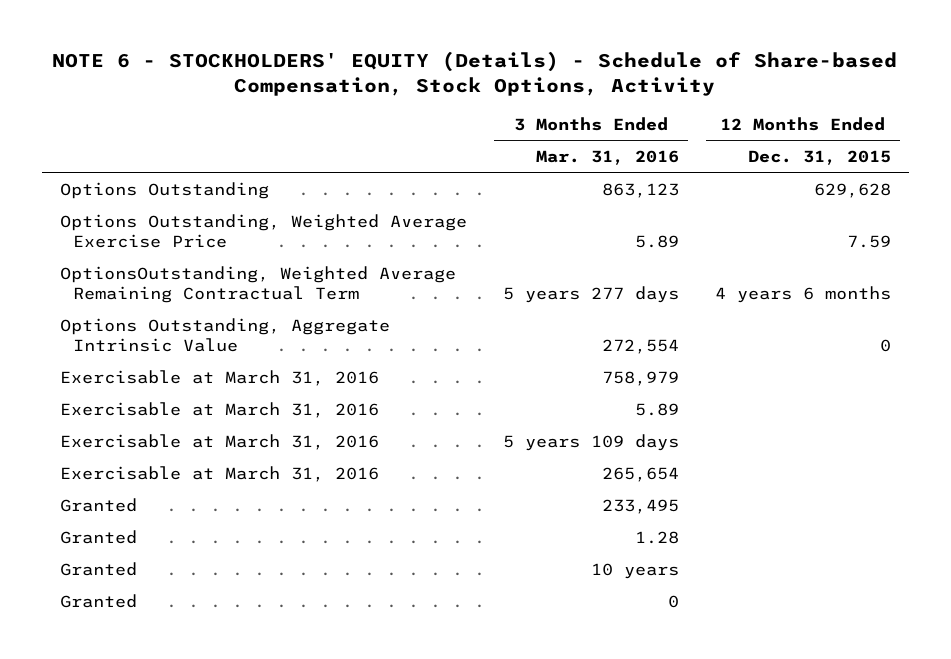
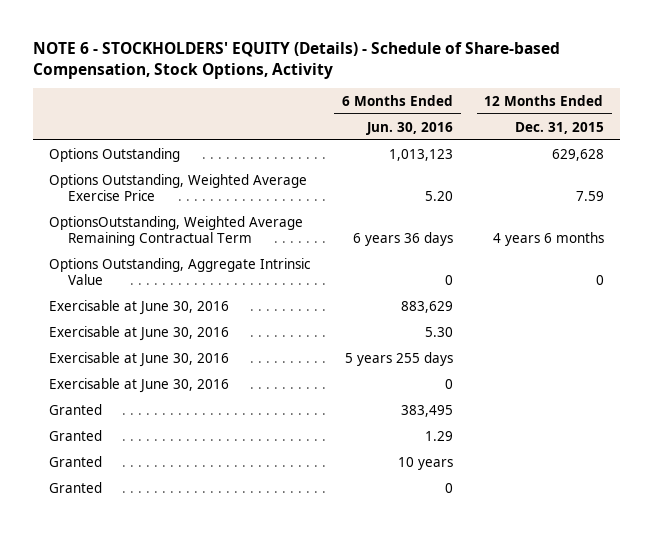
- | 3 Months Ended Mar. 31, 2016 | 12 Months Ended Dec. 31, 2015
+ | 6 Months Ended Jun. 30, 2016 | 12 Months Ended Dec. 31, 2015
- Exercisable at March 31, 2016 | 758,979 |
- Exercisable at March 31, 2016 | 5.89 |
- Exercisable at March 31, 2016 | 5 years 109 days |
- Exercisable at March 31, 2016 | 265,654 |
+ Exercisable at June 30, 2016 | 883,629 |
+ Exercisable at June 30, 2016 | 5.30 |
+ Exercisable at June 30, 2016 | 5 years 255 days |
+ Exercisable at June 30, 2016 | 0 |

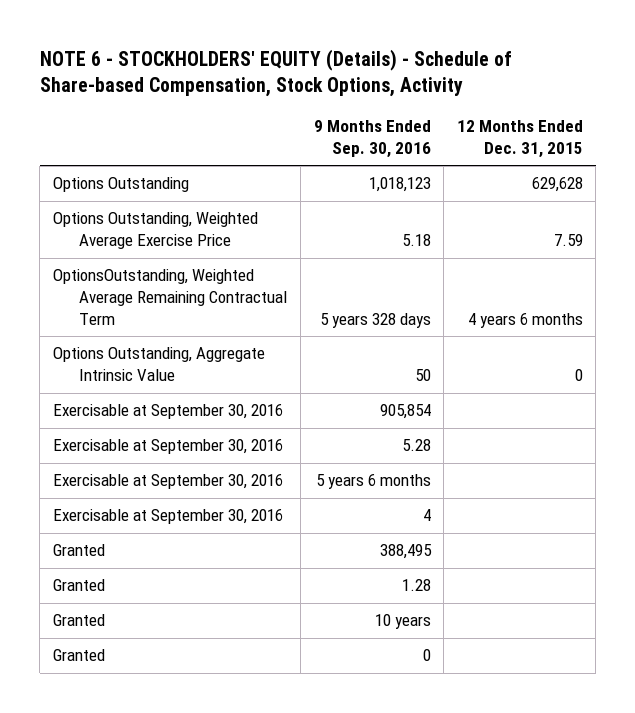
- | 6 Months Ended Jun. 30, 2016 | 12 Months Ended Dec. 31, 2015
+ | 9 Months Ended Sep. 30, 2016 | 12 Months Ended Dec. 31, 2015
- Exercisable at June 30, 2016 | 883,629 |
- Exercisable at June 30, 2016 | 5.30 |
- Exercisable at June 30, 2016 | 5 years 255 days |
- Exercisable at June 30, 2016 | 0 |
+ Exercisable at September 30, 2016 | 905,854 |
+ Exercisable at September 30, 2016 | 5.28 |
+ Exercisable at September 30, 2016 | 5 years 6 months |
+ Exercisable at September 30, 2016 | 4 |

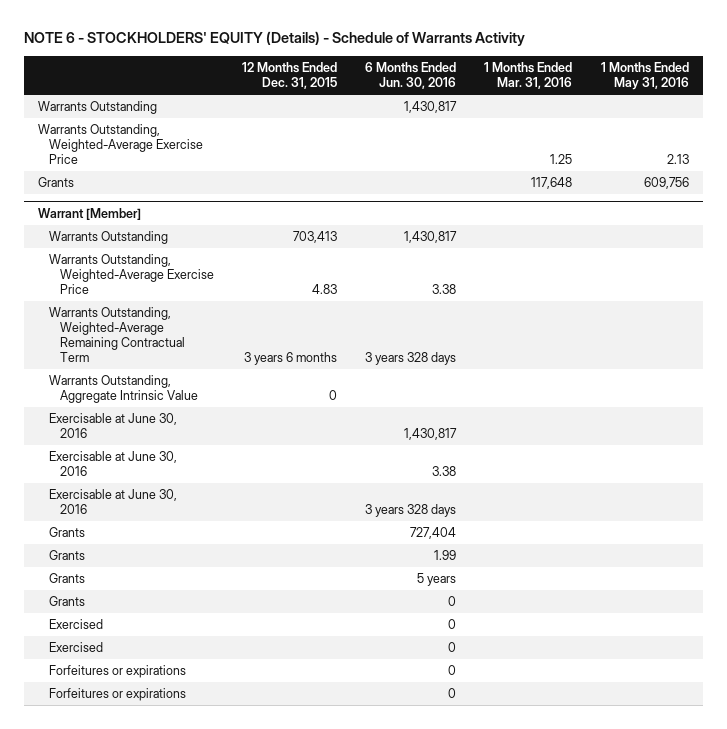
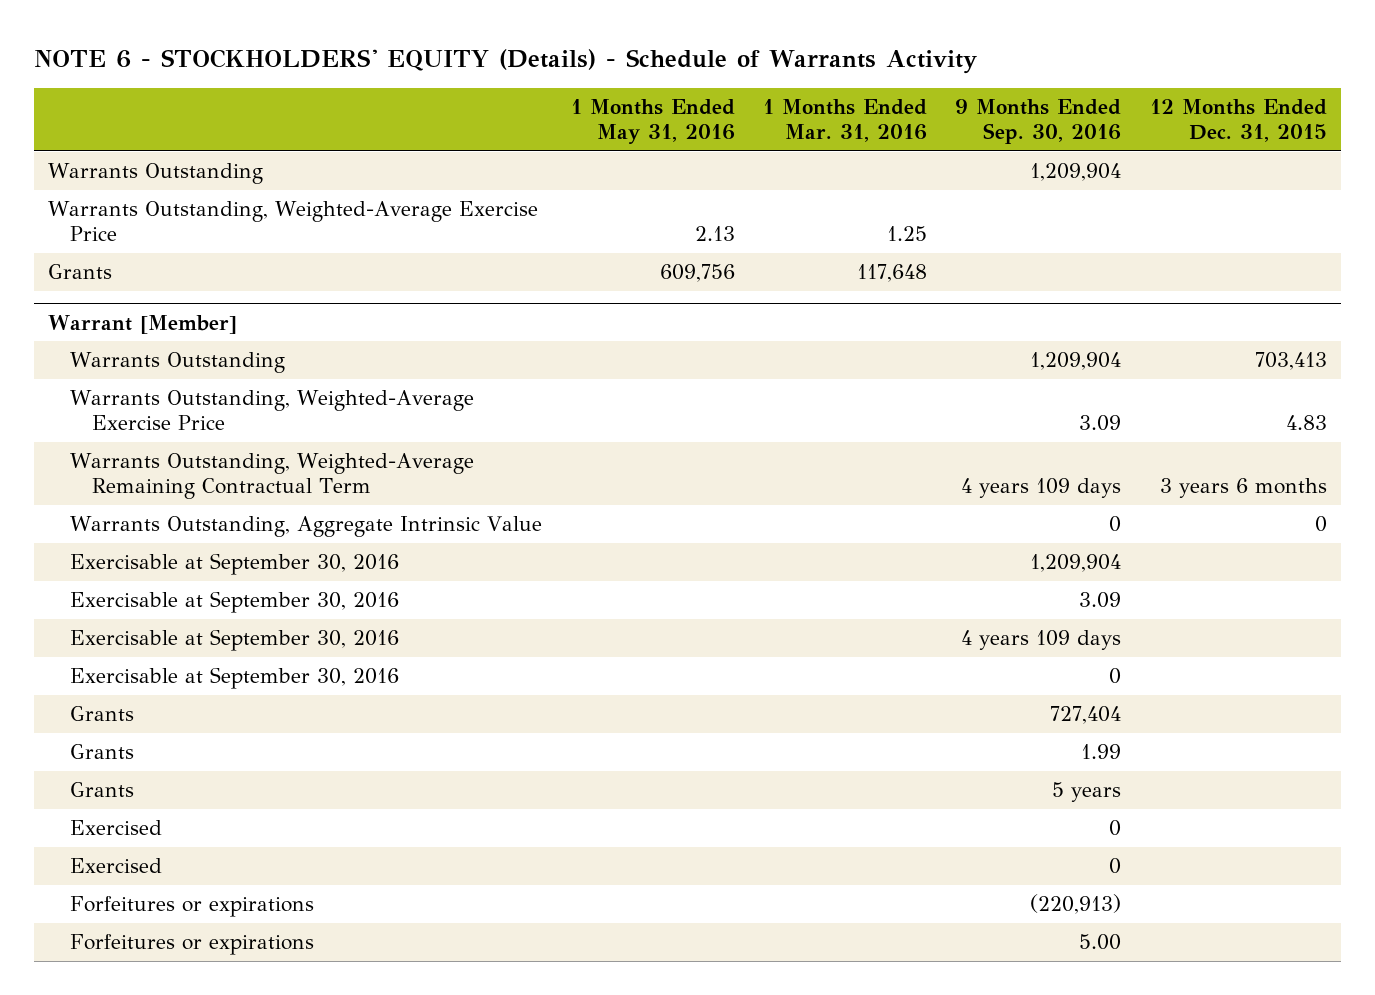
- | 12 Months Ended Dec. 31, 2015 | 6 Months Ended Jun. 30, 2016 | 1 Months Ended Mar. 31, 2016 | 1 Months Ended May 31, 2016
+ | 1 Months Ended May 31, 2016 | 1 Months Ended Mar. 31, 2016 | 9 Months Ended Sep. 30, 2016 | 12 Months Ended Dec. 31, 2015
@ Warrant [Member]
- Exercisable at June 30, 2016 | | 1,430,817 | |
- Exercisable at June 30, 2016 | | 3.38 | |
- Exercisable at June 30, 2016 | | 3 years 328 days | |
- Grants | | 727,404 | |
+ Exercisable at September 30, 2016 | | | 1,209,904 |
+ Exercisable at September 30, 2016 | | | 3.09 |
+ Exercisable at September 30, 2016 | | | 4 years 109 days |
+ Exercisable at September 30, 2016 | | | 0 |

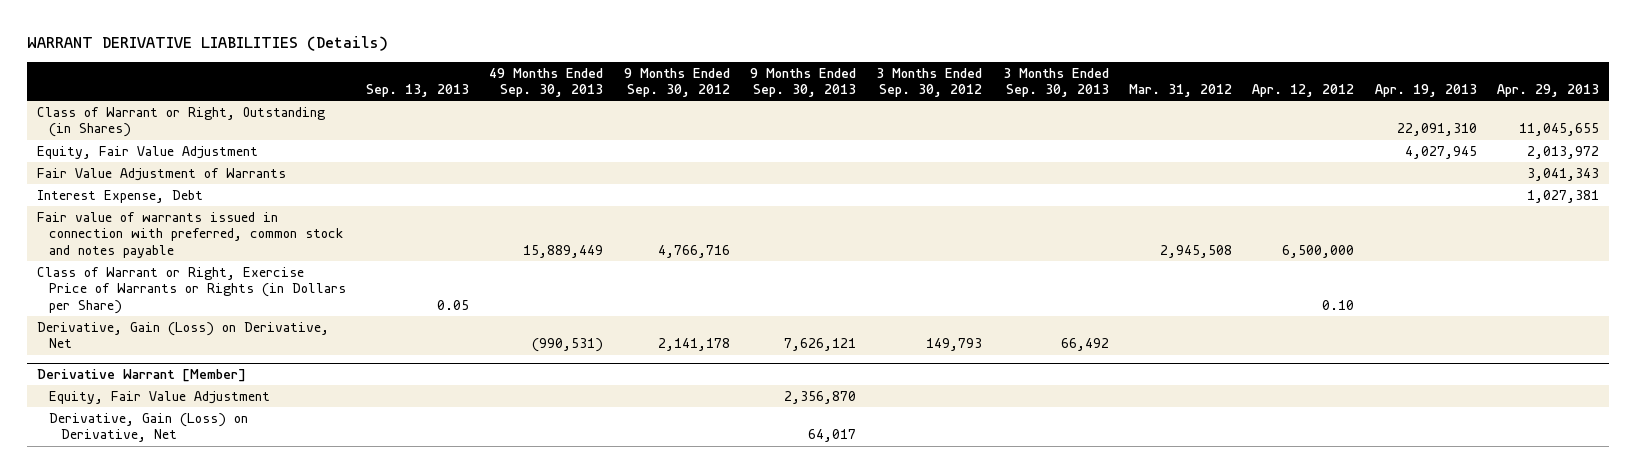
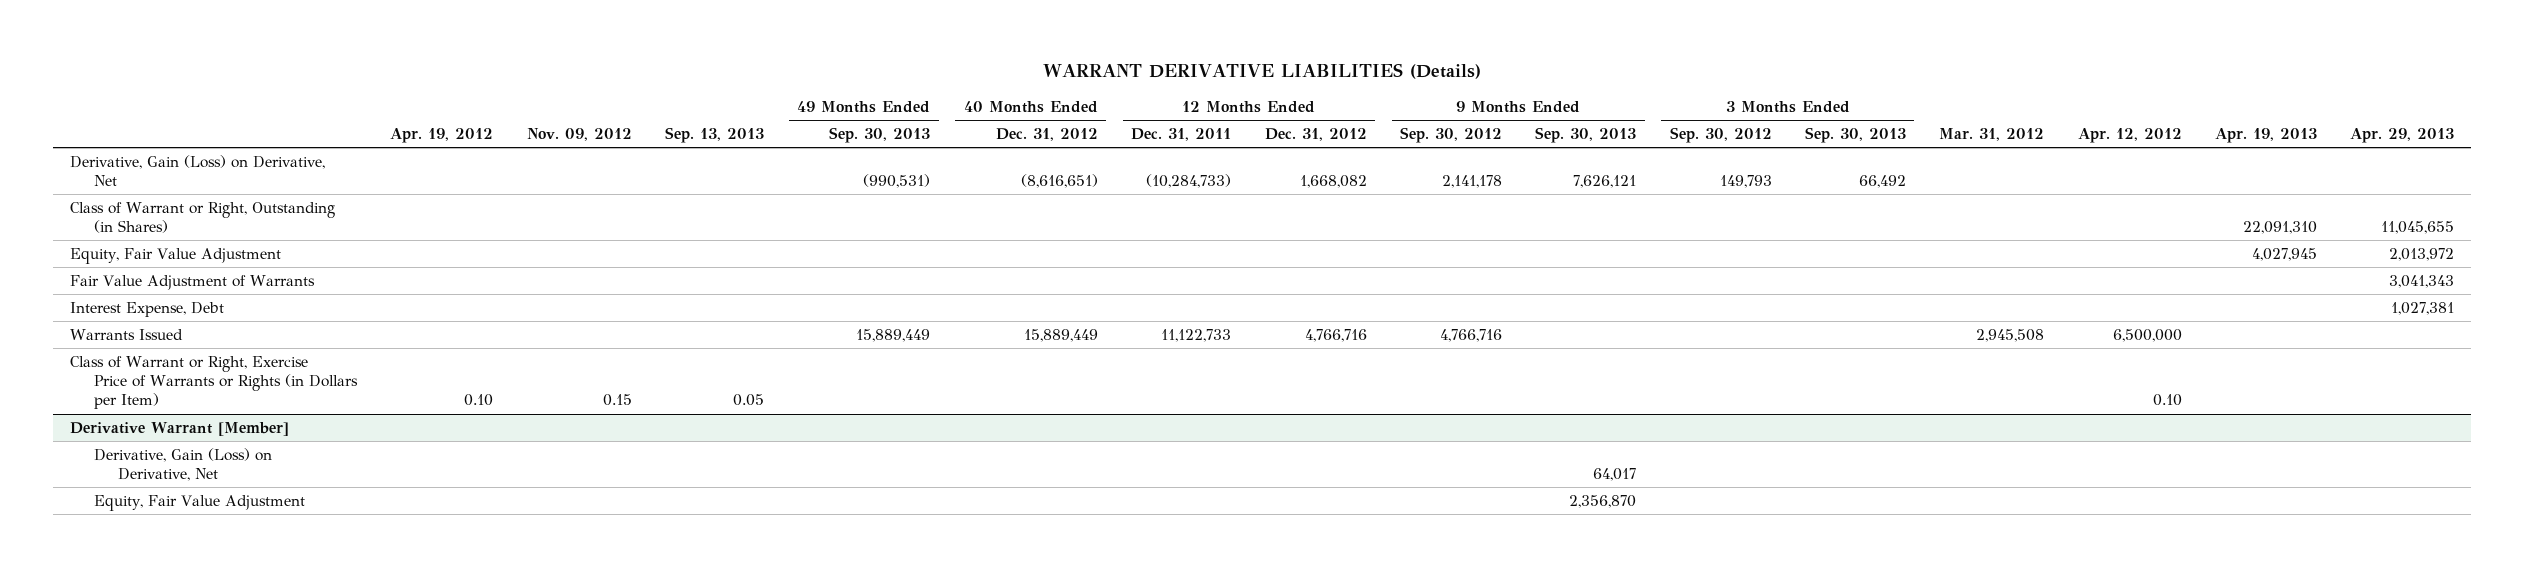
- | Sep. 13, 2013 | 49 Months Ended Sep. 30, 2013 | 9 Months Ended Sep. 30, 2012 | 9 Months Ended Sep. 30, 2013 | 3 Months Ended Sep. 30, 2012 | 3 Months Ended Sep. 30, 2013 | Mar. 31, 2012 | Apr. 12, 2012 | Apr. 19, 2013 | Apr. 29, 2013
+ | Apr. 19, 2012 | Nov. 09, 2012 | Sep. 13, 2013 | 49 Months Ended Sep. 30, 2013 | 40 Months Ended Dec. 31, 2012 | 12 Months Ended Dec. 31, 2011 | 12 Months Ended Dec. 31, 2012 | 9 Months Ended Sep. 30, 2012 | 9 Months Ended Sep. 30, 2013 | 3 Months Ended Sep. 30, 2012 | 3 Months Ended Sep. 30, 2013 | Mar. 31, 2012 | Apr. 12, 2012 | Apr. 19, 2013 | Apr. 29, 2013
moved up: Derivative, Gain (Loss) on Derivative, Net | | | | (990,531) | (8,616,651) | (10,284,733) | 1,668,082 | 2,141,178 | 7,626,121 | 149,793 | 66,492 | | | |
- Fair value of warrants issued in connection with preferred, common stock and notes payable | | 15,889,449 | 4,766,716 | | | | 2,945,508 | 6,500,000 | |
- Class of Warrant or Right, Exercise Price of Warrants or Rights (in Dollars per Share) | 0.05 | | | | | | | 0.10 | |
+ Warrants Issued | | | | 15,889,449 | 15,889,449 | 11,122,733 | 4,766,716 | 4,766,716 | | | | 2,945,508 | 6,500,000 | |
+ Class of Warrant or Right, Exercise Price of Warrants or Rights (in Dollars per Item) | 0.10 | 0.15 | 0.05 | | | | | | | | | | 0.10 | |
@ Derivative Warrant [Member]
moved down: Equity, Fair Value Adjustment | | | | | | | | | 2,356,870 | | | | | |

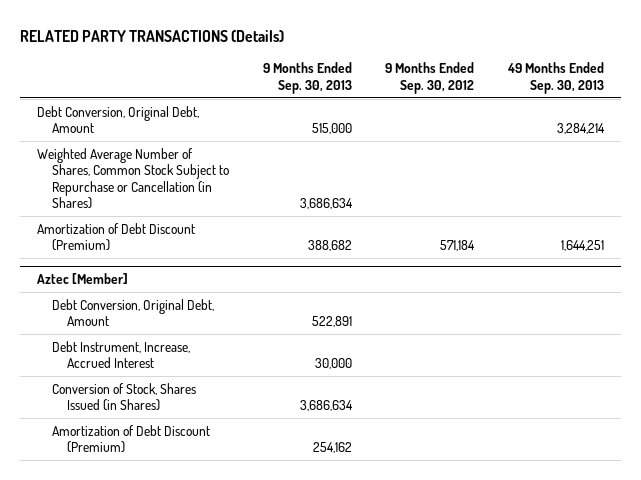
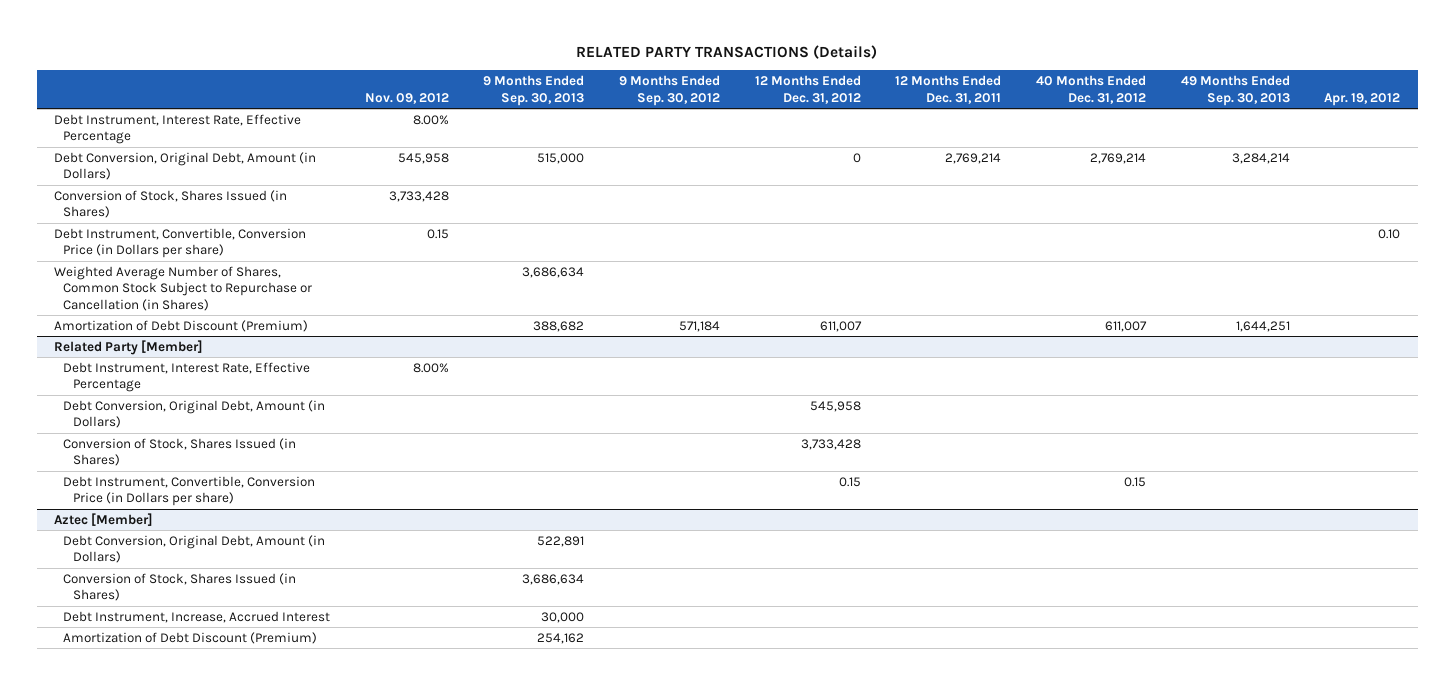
- | 9 Months Ended Sep. 30, 2013 | 9 Months Ended Sep. 30, 2012 | 49 Months Ended Sep. 30, 2013
+ | Nov. 09, 2012 | 9 Months Ended Sep. 30, 2013 | 9 Months Ended Sep. 30, 2012 | 12 Months Ended Dec. 31, 2012 | 12 Months Ended Dec. 31, 2011 | 40 Months Ended Dec. 31, 2012 | 49 Months Ended Sep. 30, 2013 | Apr. 19, 2012
- Debt Conversion, Original Debt, Amount | 515,000 | | 3,284,214
+ Debt Instrument, Interest Rate, Effective Percentage | 8.00% | | | | | | |
+ Debt Conversion, Original Debt, Amount (in Dollars) | 545,958 | 515,000 | | 0 | 2,769,214 | 2,769,214 | 3,284,214 |
+ Conversion of Stock, Shares Issued (in Shares) | 3,733,428 | | | | | | |
+ Debt Instrument, Convertible, Conversion Price (in Dollars per share) | 0.15 | | | | | | | 0.10
+ Related Party [Member]
+ Debt Instrument, Interest Rate, Effective Percentage | 8.00% | | | | | | |
+ Debt Conversion, Original Debt, Amount (in Dollars) | | | | 545,958 | | | |
+ Conversion of Stock, Shares Issued (in Shares) | | | | 3,733,428 | | | |
+ Debt Instrument, Convertible, Conversion Price (in Dollars per share) | | | | 0.15 | | 0.15 | |
@ Aztec [Member]
- Debt Conversion, Original Debt, Amount | 522,891 | |
+ Debt Conversion, Original Debt, Amount (in Dollars) | | 522,891 | | | | | |
moved down: Debt Instrument, Increase, Accrued Interest | | 30,000 | | | | | |

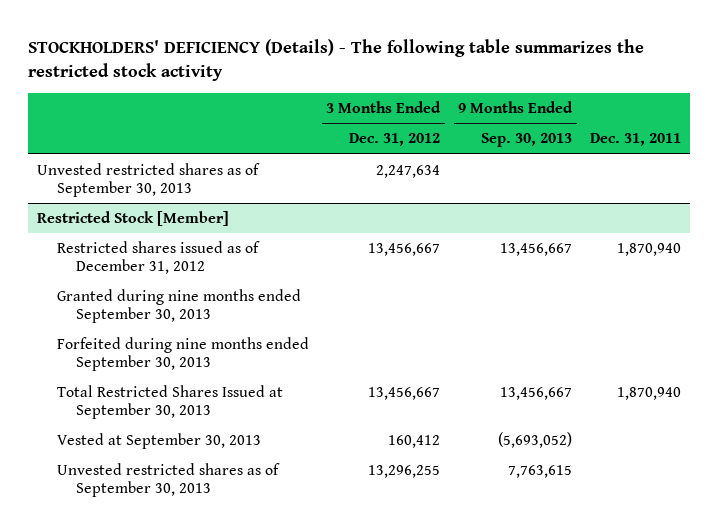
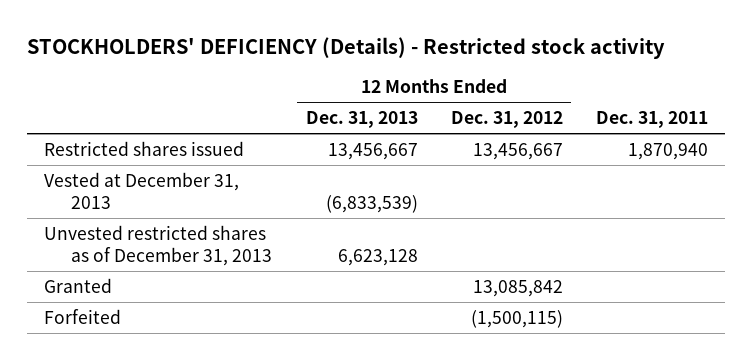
- STOCKHOLDERS' DEFICIENCY (Details) - The following table summarizes the restricted stock activity
+ STOCKHOLDERS' DEFICIENCY (Details) - Restricted stock activity
- | 3 Months Ended Dec. 31, 2012 | 9 Months Ended Sep. 30, 2013 | Dec. 31, 2011
+ | 12 Months Ended Dec. 31, 2013 | 12 Months Ended Dec. 31, 2012 | Dec. 31, 2011
- Unvested restricted shares as of September 30, 2013 | 2,247,634 | |
- Restricted Stock [Member]
- Restricted shares issued as of December 31, 2012 | 13,456,667 | 13,456,667 | 1,870,940
- Granted during nine months ended September 30, 2013
- Forfeited during nine months ended September 30, 2013
- Total Restricted Shares Issued at September 30, 2013 | 13,456,667 | 13,456,667 | 1,870,940
- Vested at September 30, 2013 | 160,412 | (5,693,052) |
- Unvested restricted shares as of September 30, 2013 | 13,296,255 | 7,763,615 |
+ Restricted shares issued | 13,456,667 | 13,456,667 | 1,870,940
+ Vested at December 31, 2013 | (6,833,539) | |
+ Unvested restricted shares as of December 31, 2013 | 6,623,128 | |
+ Granted | | 13,085,842 |
+ Forfeited | | (1,500,115) |

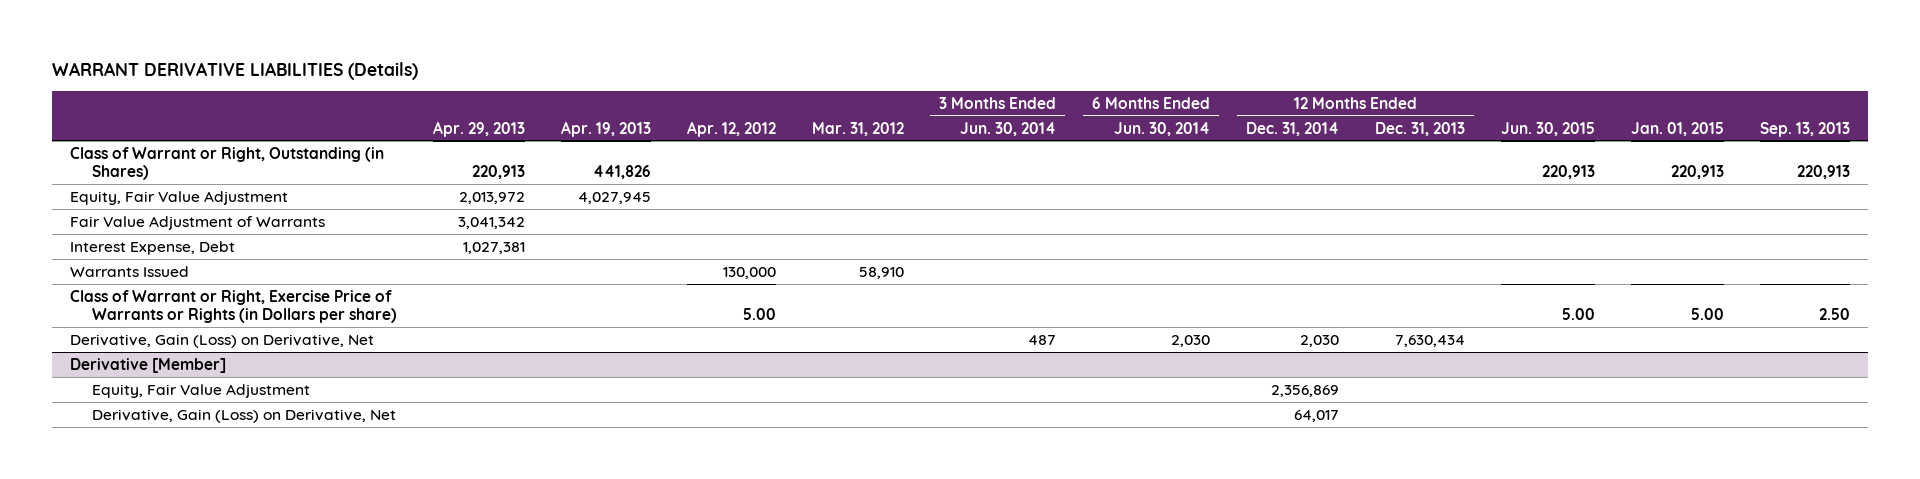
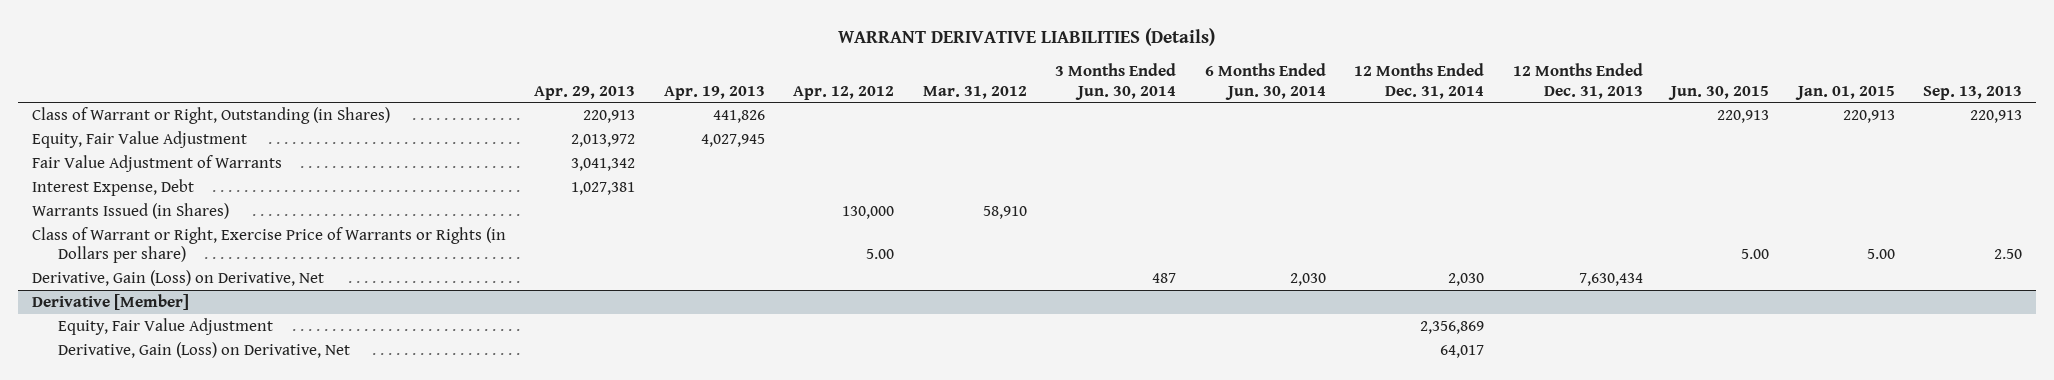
- Warrants Issued | | | 130,000 | 58,910 | | | | | | |
+ Warrants Issued (in Shares) | | | 130,000 | 58,910 | | | | | | |

